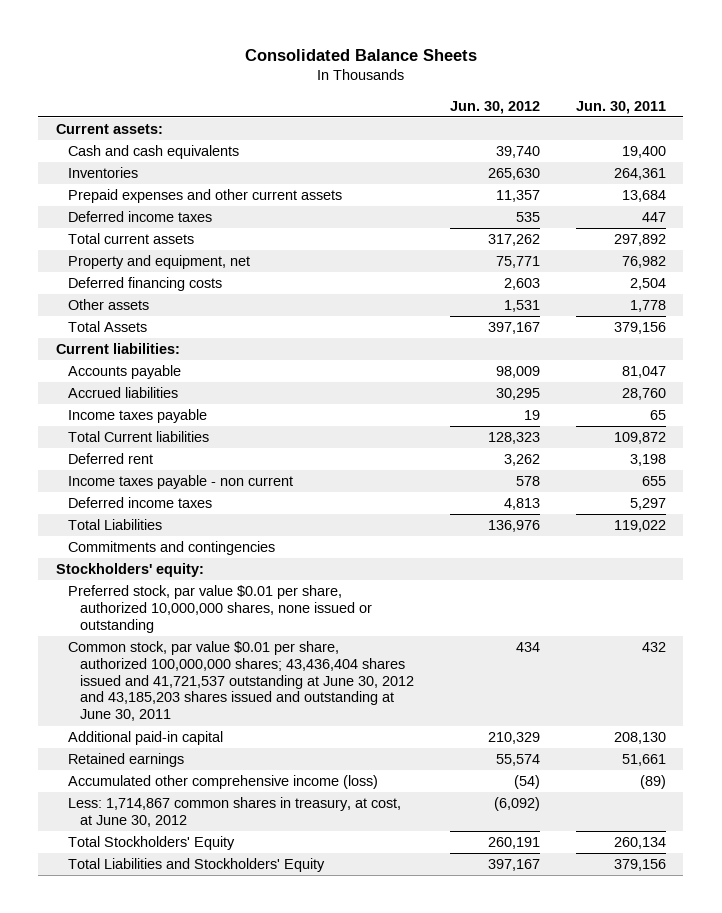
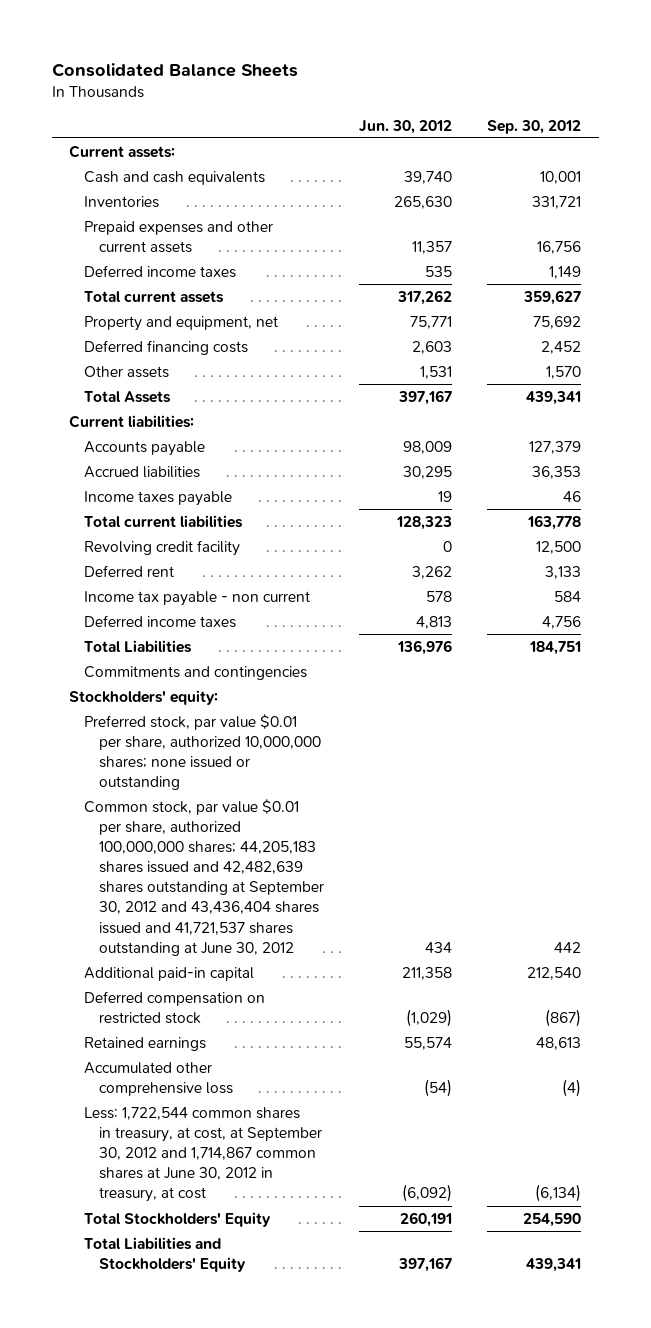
- | Jun. 30, 2012 | Jun. 30, 2011
+ | Jun. 30, 2012 | Sep. 30, 2012
- Total Current liabilities | 128,323 | 109,872
+ Total current liabilities | 128,323 | 163,778
+ Revolving credit facility | 0 | 12,500
- Income taxes payable - non current | 578 | 655
+ Income tax payable - non current | 578 | 584
- Preferred stock, par value $0.01 per share, authorized 10,000,000 shares, none issued or outstanding
- Common stock, par value $0.01 per share, authorized 100,000,000 shares; 43,436,404 shares issued and 41,721,537 outstanding at June 30, 2012 and 43,185,203 shares issued and outstanding at June 30, 2011 | 434 | 432
- Additional paid-in capital | 210,329 | 208,130
+ Preferred stock, par value $0.01 per share, authorized 10,000,000 shares; none issued or outstanding
+ Common stock, par value $0.01 per share, authorized 100,000,000 shares; 44,205,183 shares issued and 42,482,639 shares outstanding at September 30, 2012 and 43,436,404 shares issued and 41,721,537 shares outstanding at June 30, 2012 | 434 | 442
+ Additional paid-in capital | 211,358 | 212,540
+ Deferred compensation on restricted stock | (1,029) | (867)
- Accumulated other comprehensive income (loss) | (54) | (89)
- Less: 1,714,867 common shares in treasury, at cost, at June 30, 2012 | (6,092) |
+ Accumulated other comprehensive loss | (54) | (4)
+ Less: 1,722,544 common shares in treasury, at cost, at September 30, 2012 and 1,714,867 common shares at June 30, 2012 in treasury, at cost | (6,092) | (6,134)

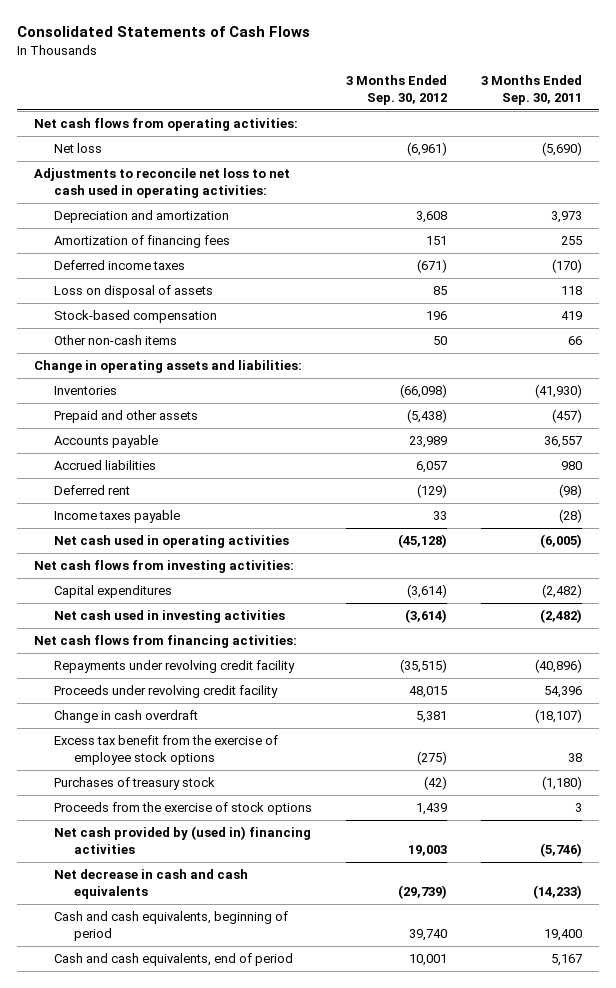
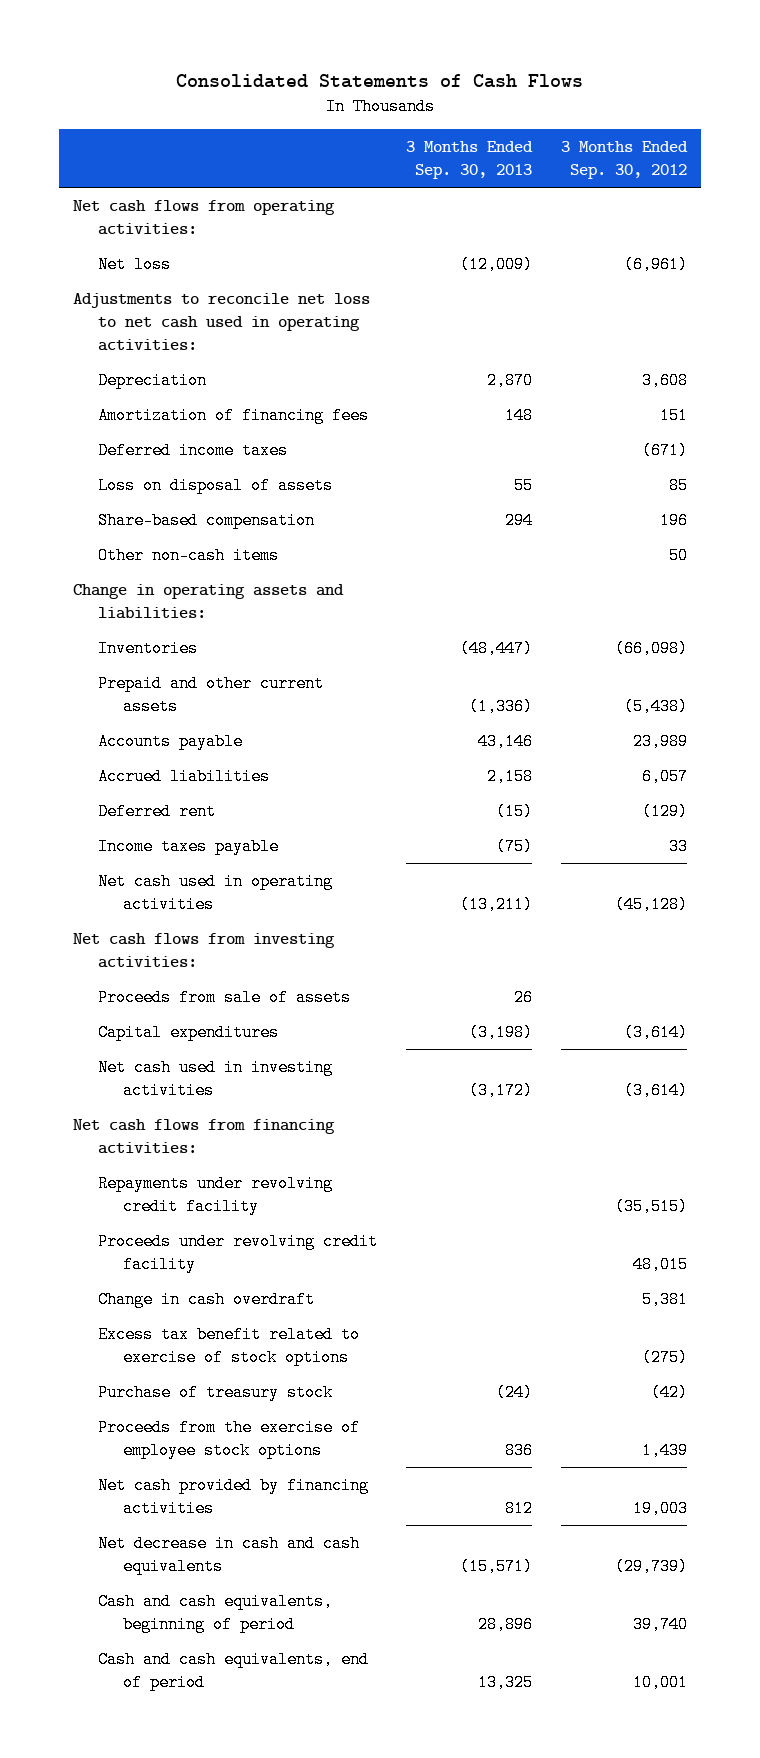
- | 3 Months Ended Sep. 30, 2012 | 3 Months Ended Sep. 30, 2011
+ | 3 Months Ended Sep. 30, 2013 | 3 Months Ended Sep. 30, 2012
- Depreciation and amortization | 3,608 | 3,973
+ Depreciation | 2,870 | 3,608
- Stock-based compensation | 196 | 419
+ Share-based compensation | 294 | 196
- Prepaid and other assets | (5,438) | (457)
+ Prepaid and other current assets | (1,336) | (5,438)
+ Proceeds from sale of assets | 26 |
- Excess tax benefit from the exercise of employee stock options | (275) | 38
- Purchases of treasury stock | (42) | (1,180)
- Proceeds from the exercise of stock options | 1,439 | 3
- Net cash provided by (used in) financing activities | 19,003 | (5,746)
+ Excess tax benefit related to exercise of stock options | | (275)
+ Purchase of treasury stock | (24) | (42)
+ Proceeds from the exercise of employee stock options | 836 | 1,439
+ Net cash provided by financing activities | 812 | 19,003

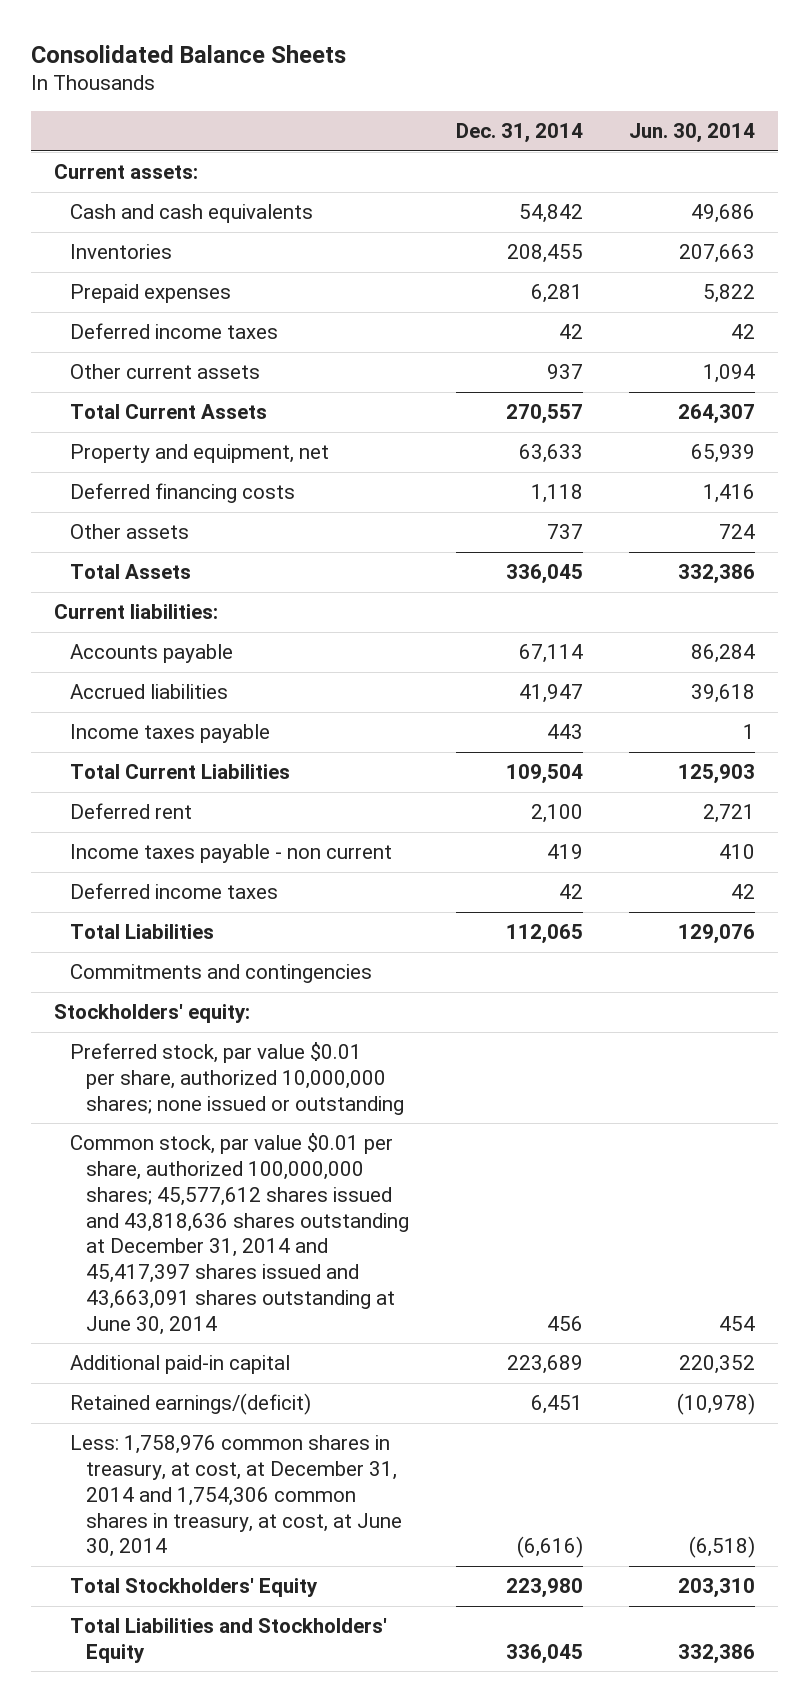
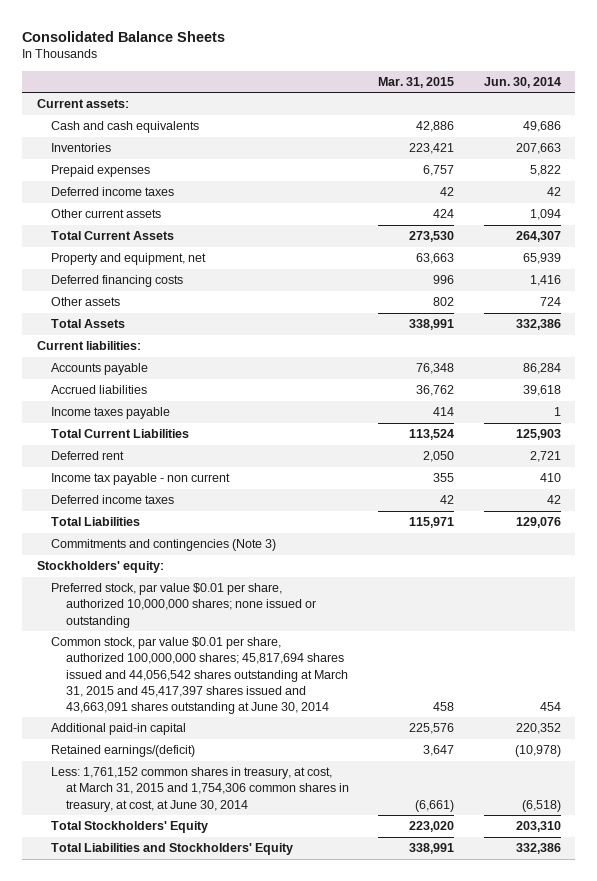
- | Dec. 31, 2014 | Jun. 30, 2014
+ | Mar. 31, 2015 | Jun. 30, 2014
- Income taxes payable - non current | 419 | 410
+ Income tax payable - non current | 355 | 410
- Commitments and contingencies
+ Commitments and contingencies (Note 3)
- Common stock, par value $0.01 per share, authorized 100,000,000 shares; 45,577,612 shares issued and 43,818,636 shares outstanding at December 31, 2014 and 45,417,397 shares issued and 43,663,091 shares outstanding at June 30, 2014 | 456 | 454
+ Common stock, par value $0.01 per share, authorized 100,000,000 shares; 45,817,694 shares issued and 44,056,542 shares outstanding at March 31, 2015 and 45,417,397 shares issued and 43,663,091 shares outstanding at June 30, 2014 | 458 | 454
- Less: 1,758,976 common shares in treasury, at cost, at December 31, 2014 and 1,754,306 common shares in treasury, at cost, at June 30, 2014 | (6,616) | (6,518)
+ Less: 1,761,152 common shares in treasury, at cost, at March 31, 2015 and 1,754,306 common shares in treasury, at cost, at June 30, 2014 | (6,661) | (6,518)

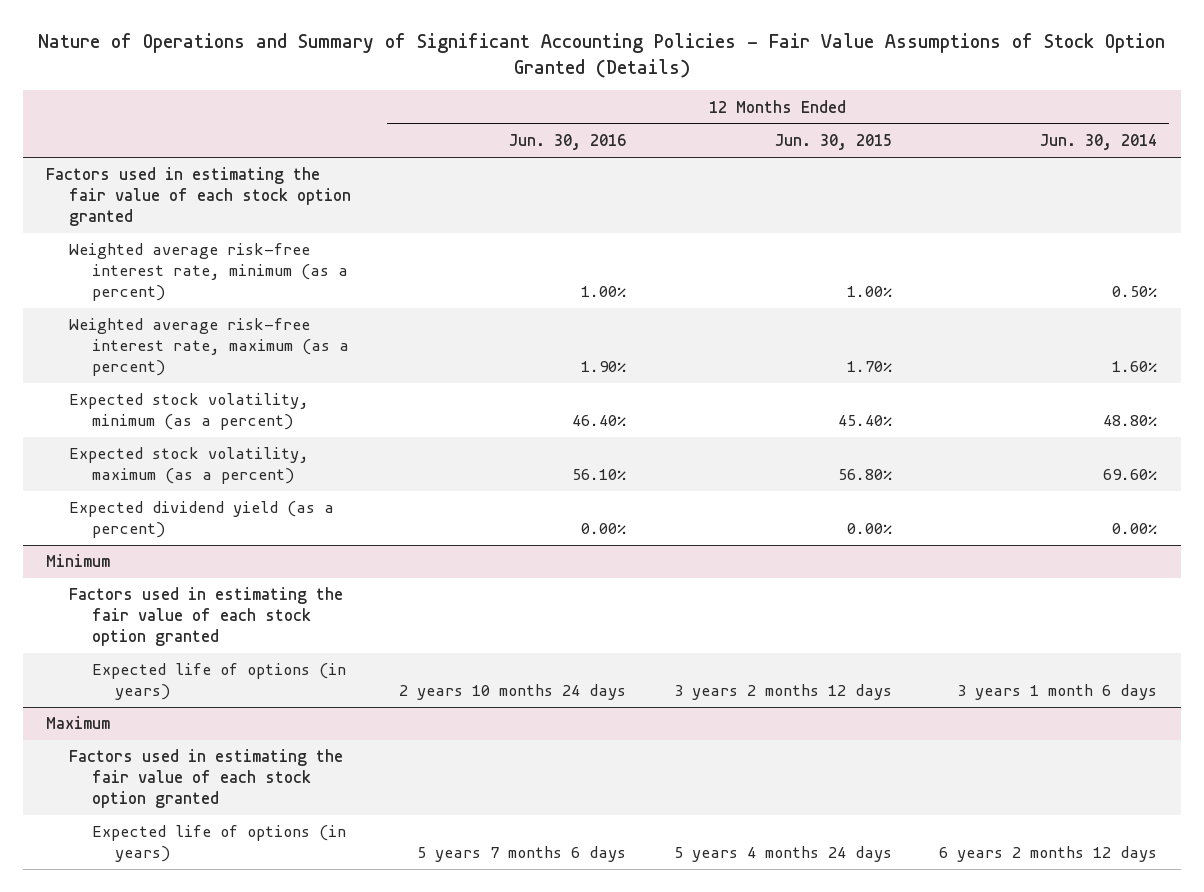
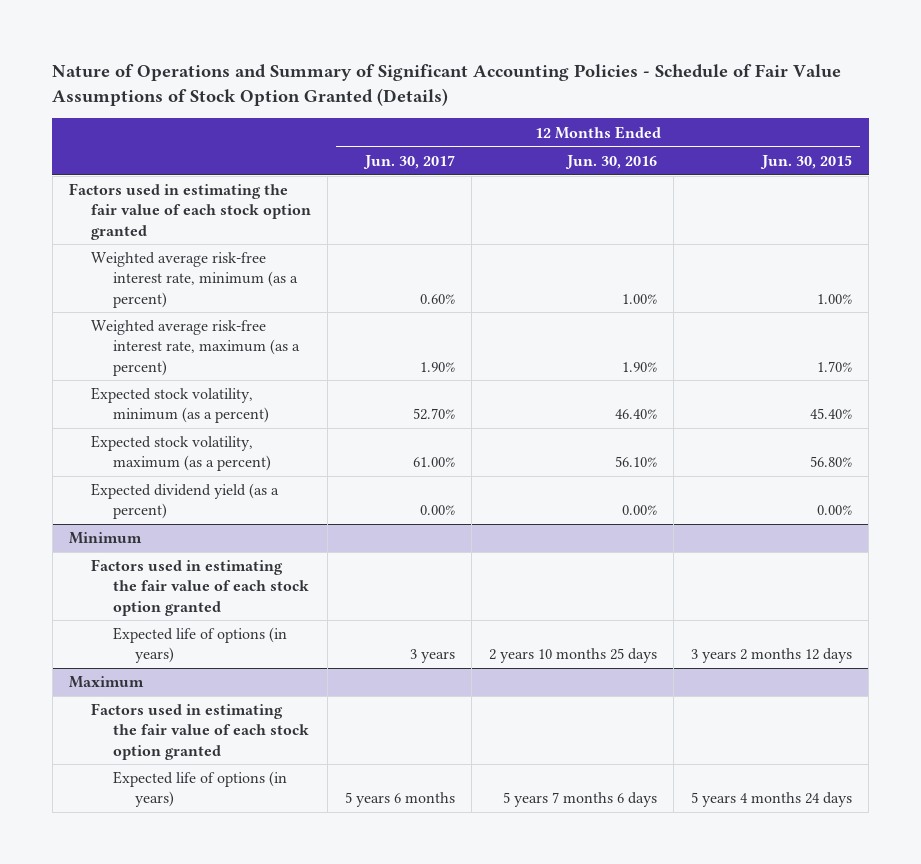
- Nature of Operations and Summary of Significant Accounting Policies - Fair Value Assumptions of Stock Option Granted (Details)
+ Nature of Operations and Summary of Significant Accounting Policies - Schedule of Fair Value Assumptions of Stock Option Granted (Details)
- | 12 Months Ended Jun. 30, 2016 | 12 Months Ended Jun. 30, 2015 | 12 Months Ended Jun. 30, 2014
+ | 12 Months Ended Jun. 30, 2017 | 12 Months Ended Jun. 30, 2016 | 12 Months Ended Jun. 30, 2015
@ Minimum
- Expected life of options (in years) | 2 years 10 months 24 days | 3 years 2 months 12 days | 3 years 1 month 6 days
+ Expected life of options (in years) | 3 years | 2 years 10 months 25 days | 3 years 2 months 12 days

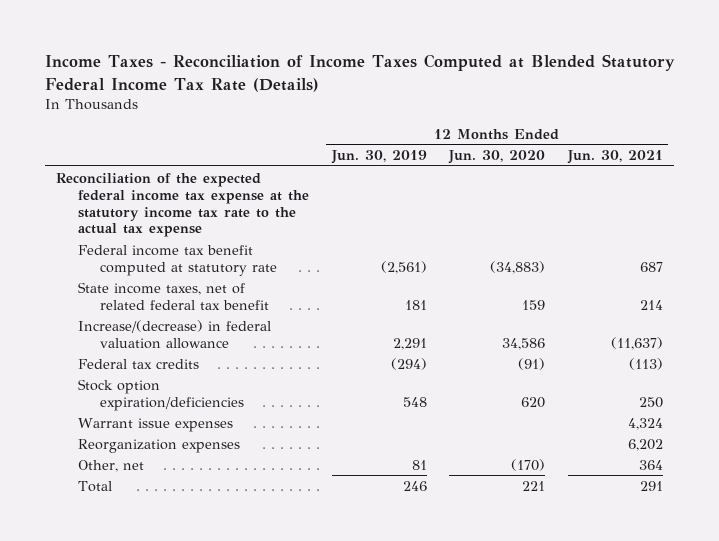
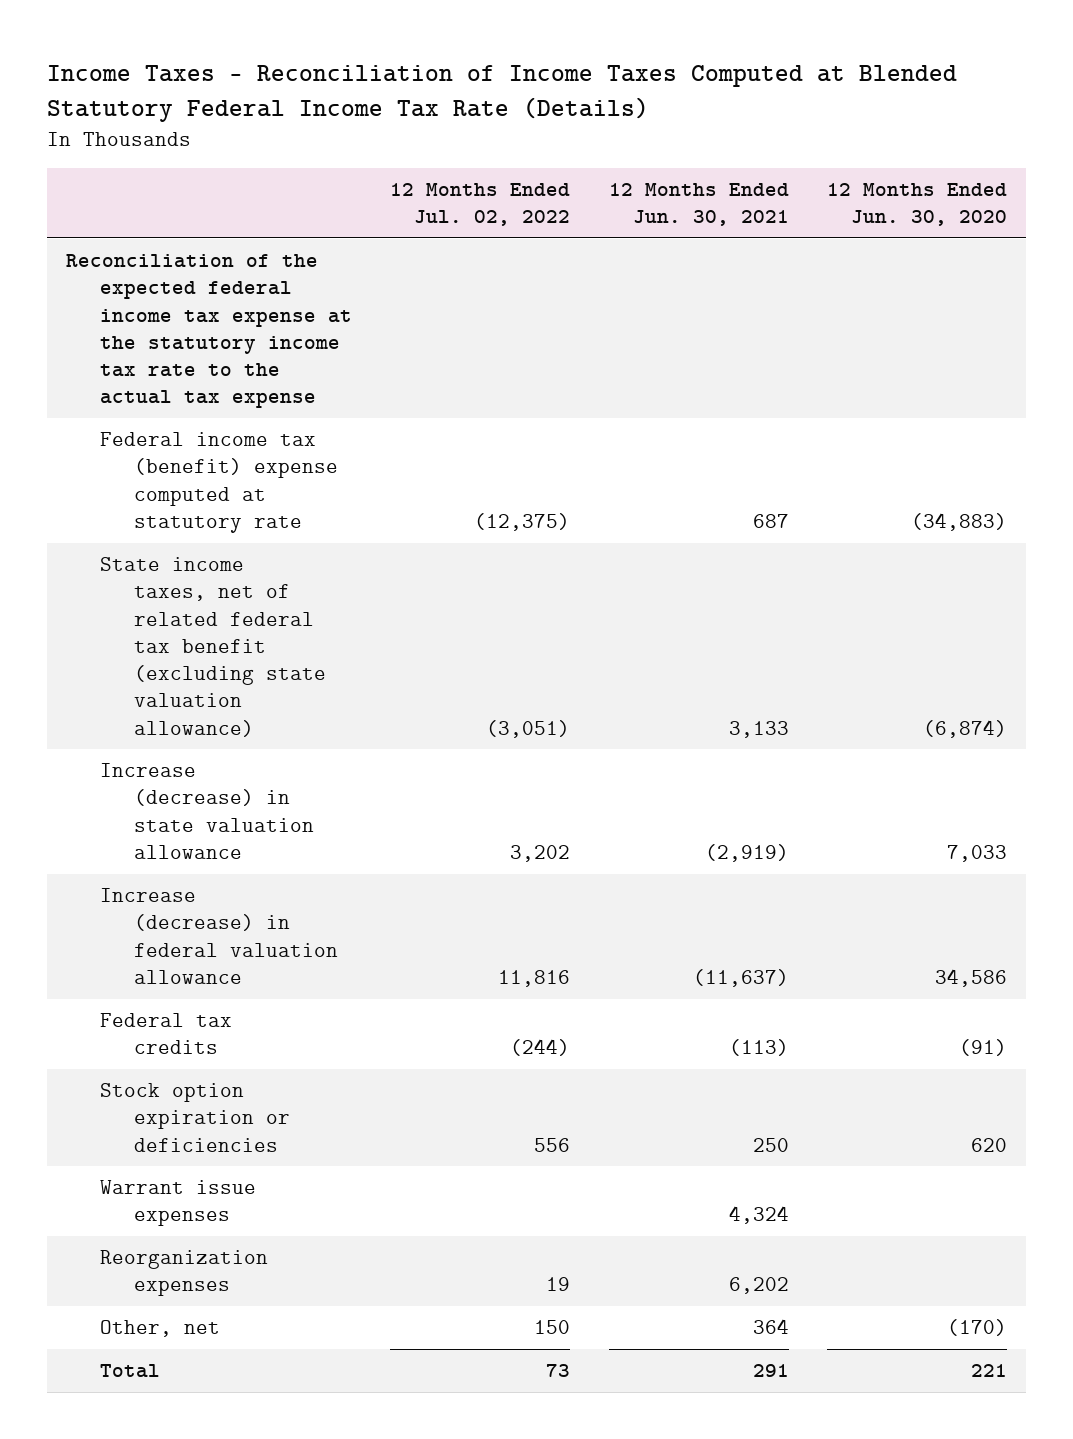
- | 12 Months Ended Jun. 30, 2019 | 12 Months Ended Jun. 30, 2020 | 12 Months Ended Jun. 30, 2021
+ | 12 Months Ended Jul. 02, 2022 | 12 Months Ended Jun. 30, 2021 | 12 Months Ended Jun. 30, 2020
- Federal income tax benefit computed at statutory rate | (2,561) | (34,883) | 687
- State income taxes, net of related federal tax benefit | 181 | 159 | 214
- Increase/(decrease) in federal valuation allowance | 2,291 | 34,586 | (11,637)
+ Federal income tax (benefit) expense computed at statutory rate | (12,375) | 687 | (34,883)
+ State income taxes, net of related federal tax benefit (excluding state valuation allowance) | (3,051) | 3,133 | (6,874)
+ Increase (decrease) in state valuation allowance | 3,202 | (2,919) | 7,033
+ Increase (decrease) in federal valuation allowance | 11,816 | (11,637) | 34,586
- Stock option expiration/deficiencies | 548 | 620 | 250
+ Stock option expiration or deficiencies | 556 | 250 | 620

